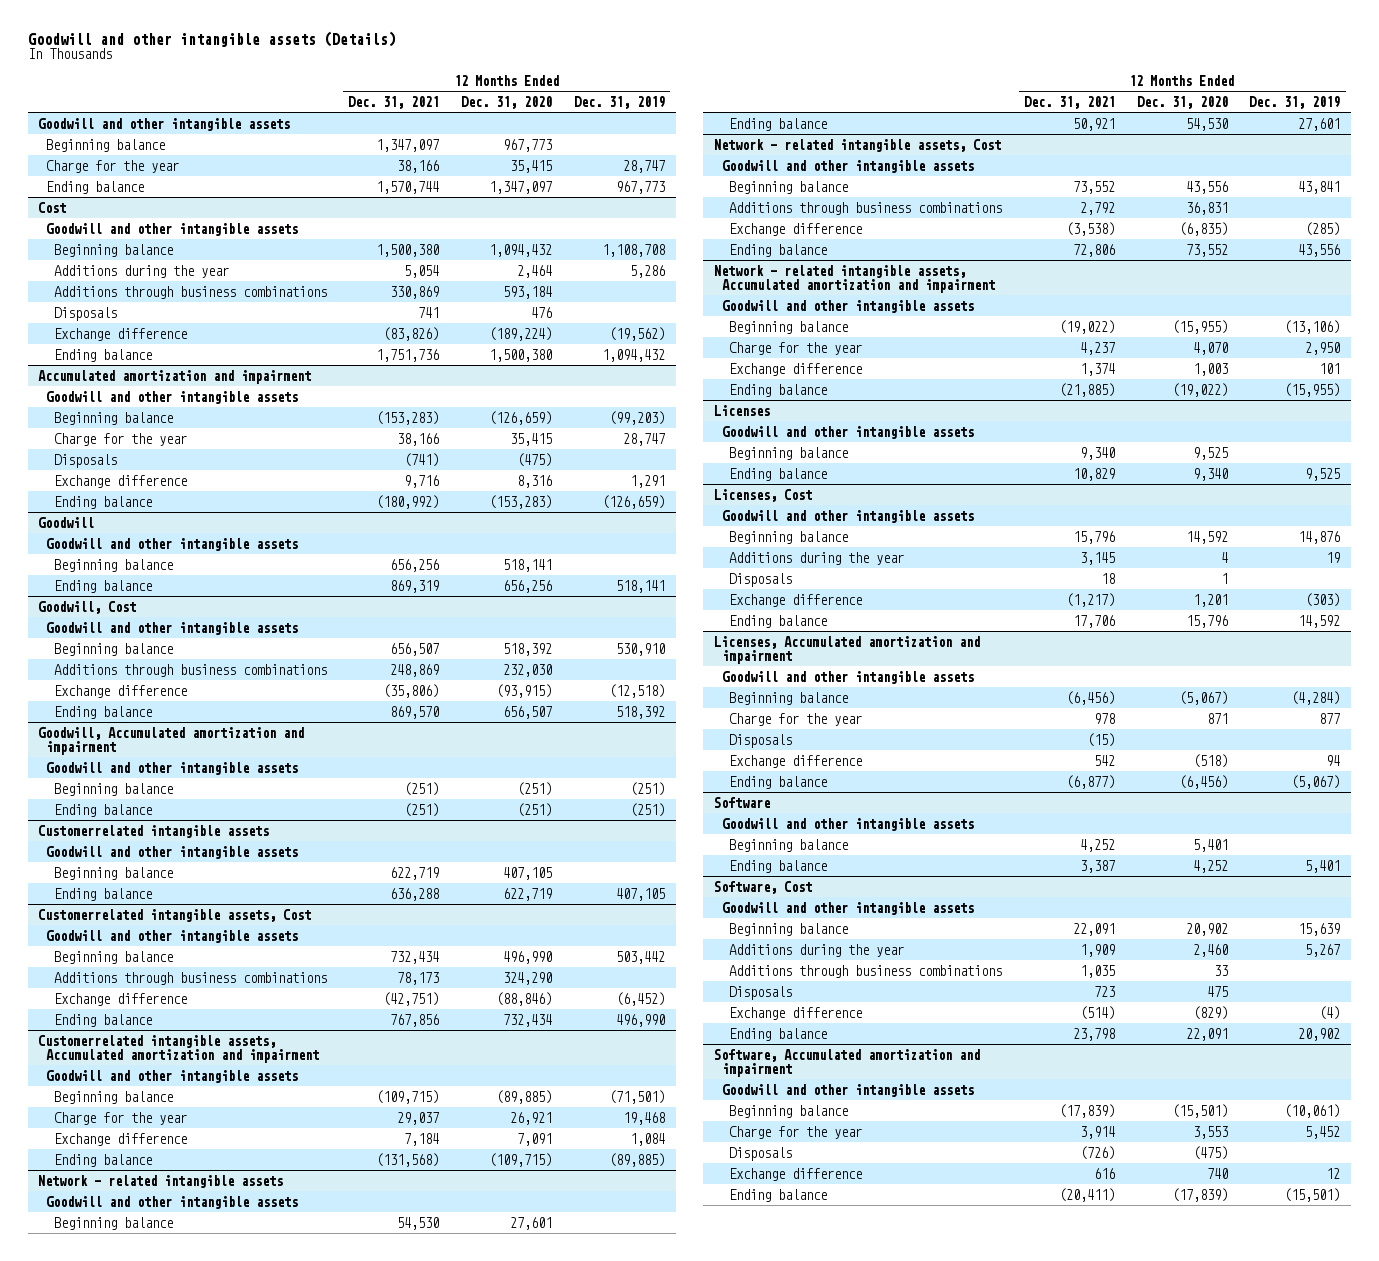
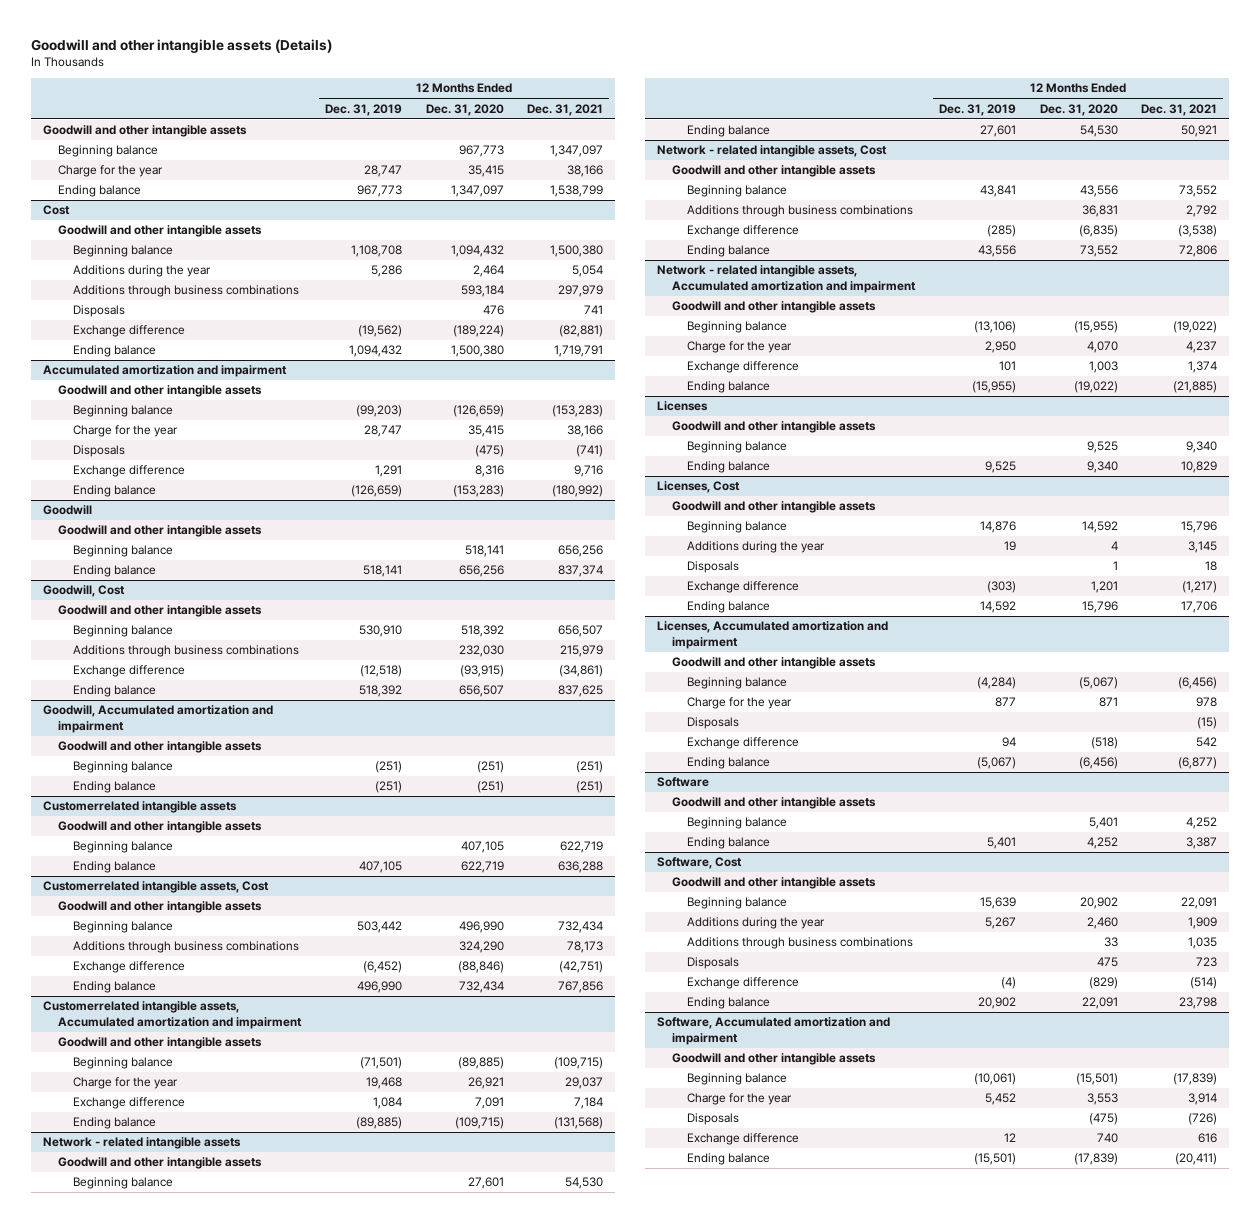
- | 12 Months Ended Dec. 31, 2021 | 12 Months Ended Dec. 31, 2020 | 12 Months Ended Dec. 31, 2019
+ | 12 Months Ended Dec. 31, 2019 | 12 Months Ended Dec. 31, 2020 | 12 Months Ended Dec. 31, 2021
- Ending balance | 1,570,744 | 1,347,097 | 967,773
+ Ending balance | 967,773 | 1,347,097 | 1,538,799
@ Cost
- Additions through business combinations | 330,869 | 593,184 |
+ Additions through business combinations | | 593,184 | 297,979
- Exchange difference | (83,826) | (189,224) | (19,562)
- Ending balance | 1,751,736 | 1,500,380 | 1,094,432
+ Exchange difference | (19,562) | (189,224) | (82,881)
+ Ending balance | 1,094,432 | 1,500,380 | 1,719,791
@ Goodwill
- Ending balance | 869,319 | 656,256 | 518,141
+ Ending balance | 518,141 | 656,256 | 837,374
@ Goodwill, Cost
- Additions through business combinations | 248,869 | 232,030 |
- Exchange difference | (35,806) | (93,915) | (12,518)
- Ending balance | 869,570 | 656,507 | 518,392
+ Additions through business combinations | | 232,030 | 215,979
+ Exchange difference | (12,518) | (93,915) | (34,861)
+ Ending balance | 518,392 | 656,507 | 837,625

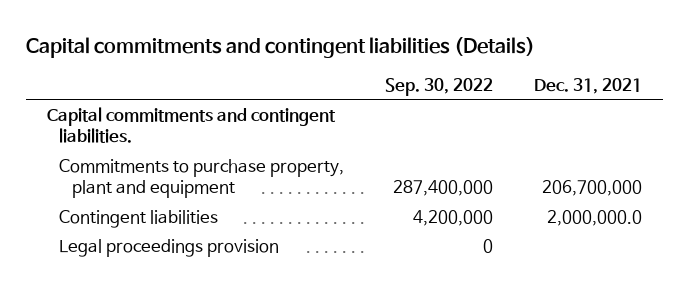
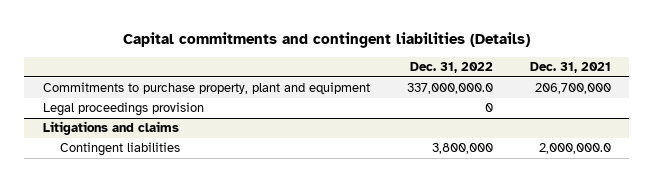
- | Sep. 30, 2022 | Dec. 31, 2021
+ | Dec. 31, 2022 | Dec. 31, 2021
- Capital commitments and contingent liabilities.
- Contingent liabilities | 4,200,000 | 2,000,000.0
+ Litigations and claims
+ Contingent liabilities | 3,800,000 | 2,000,000.0

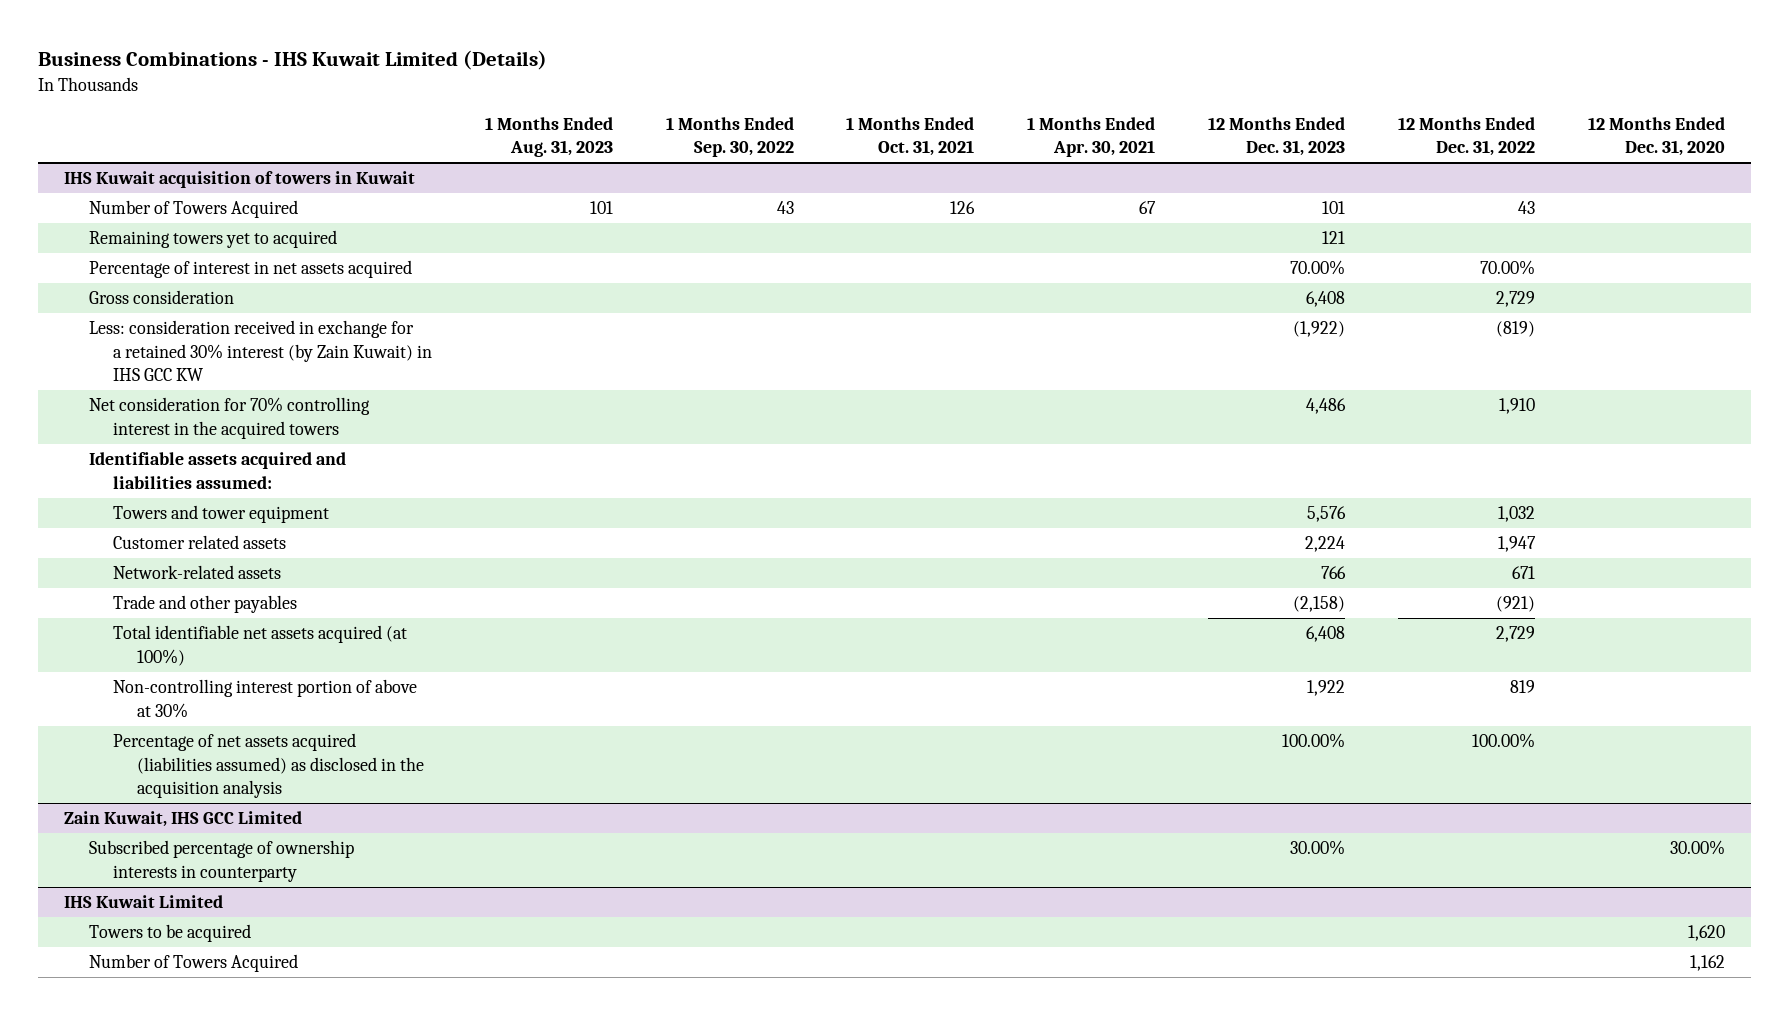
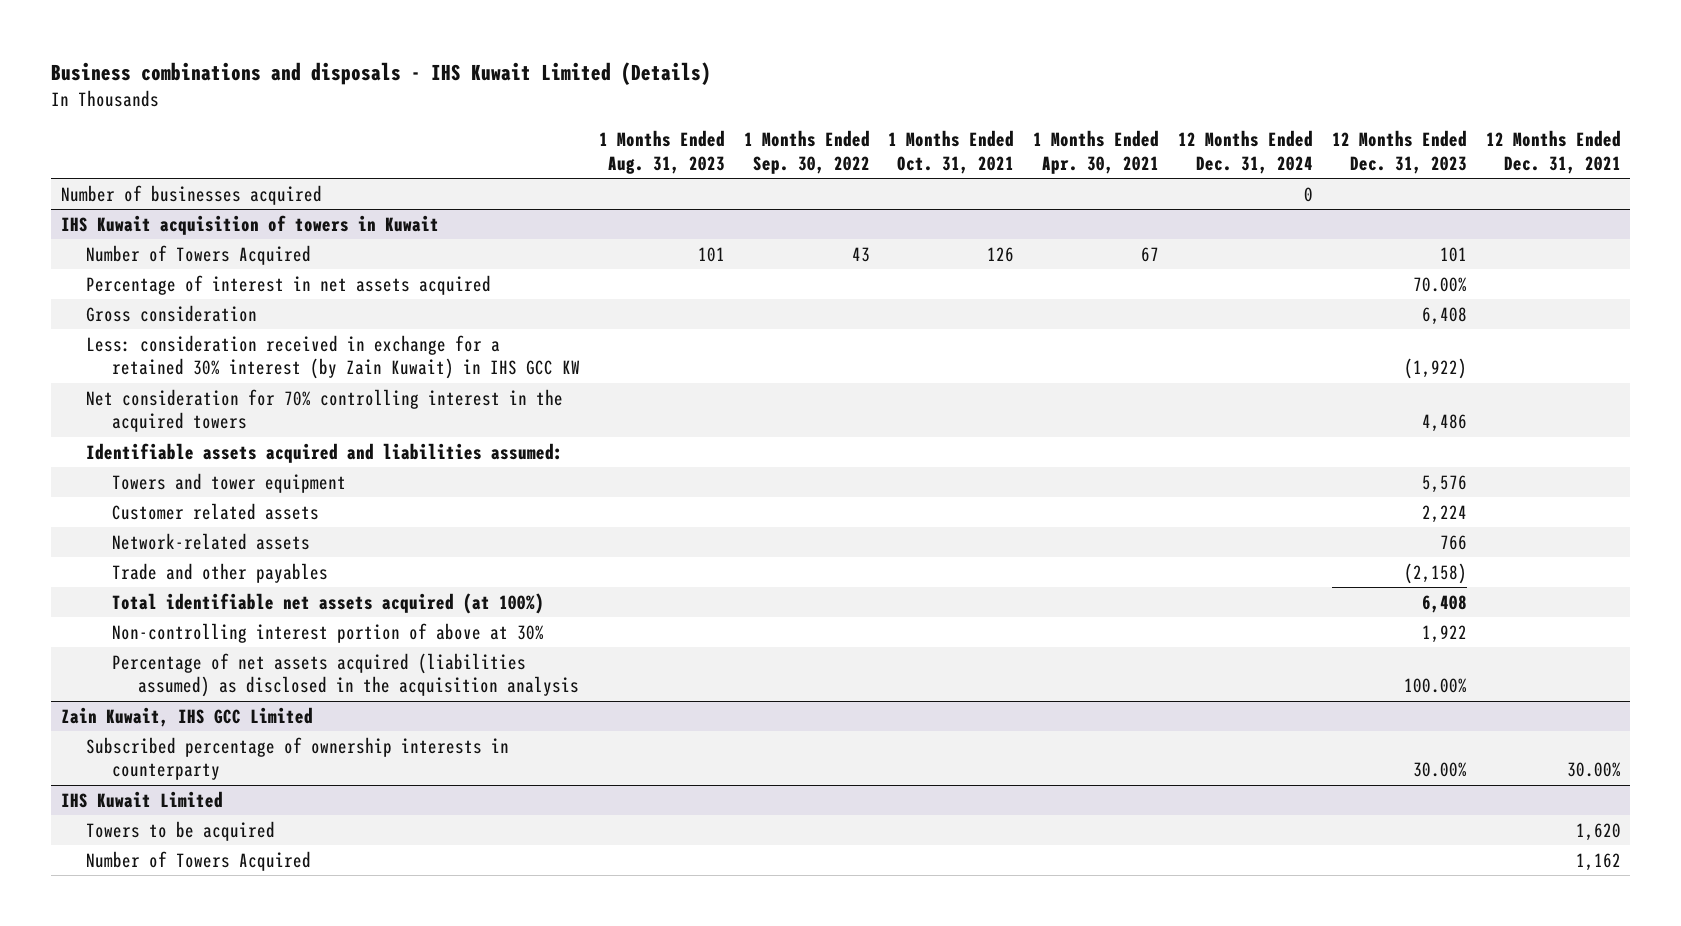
- Business Combinations - IHS Kuwait Limited (Details)
+ Business combinations and disposals - IHS Kuwait Limited (Details)
- | 1 Months Ended Aug. 31, 2023 | 1 Months Ended Sep. 30, 2022 | 1 Months Ended Oct. 31, 2021 | 1 Months Ended Apr. 30, 2021 | 12 Months Ended Dec. 31, 2023 | 12 Months Ended Dec. 31, 2022 | 12 Months Ended Dec. 31, 2020
+ | 1 Months Ended Aug. 31, 2023 | 1 Months Ended Sep. 30, 2022 | 1 Months Ended Oct. 31, 2021 | 1 Months Ended Apr. 30, 2021 | 12 Months Ended Dec. 31, 2024 | 12 Months Ended Dec. 31, 2023 | 12 Months Ended Dec. 31, 2021
+ Number of businesses acquired | | | | | 0 | |
@ IHS Kuwait acquisition of towers in Kuwait
- Remaining towers yet to acquired | | | | | 121 | |

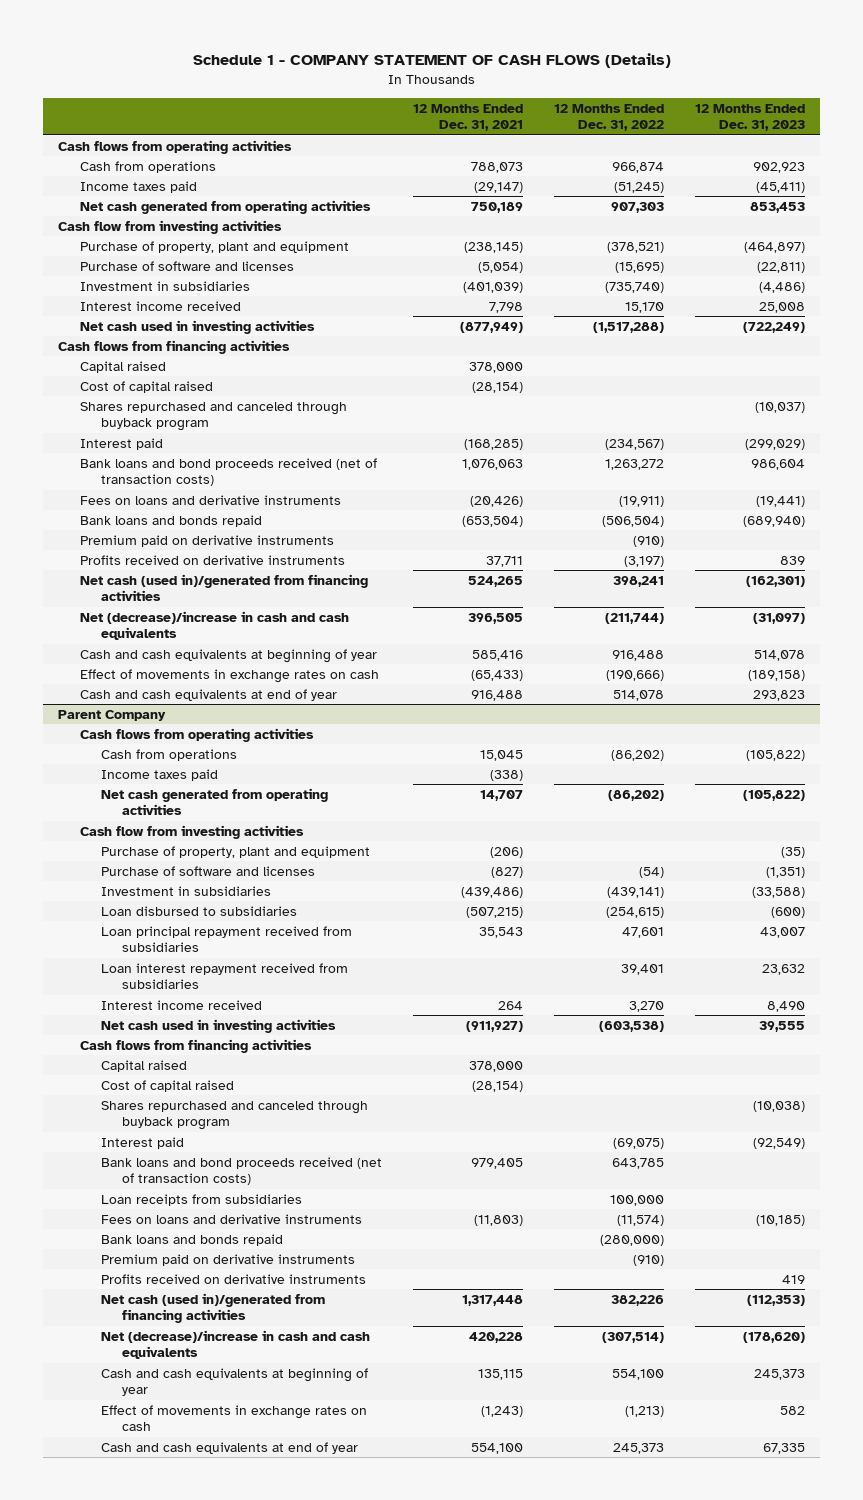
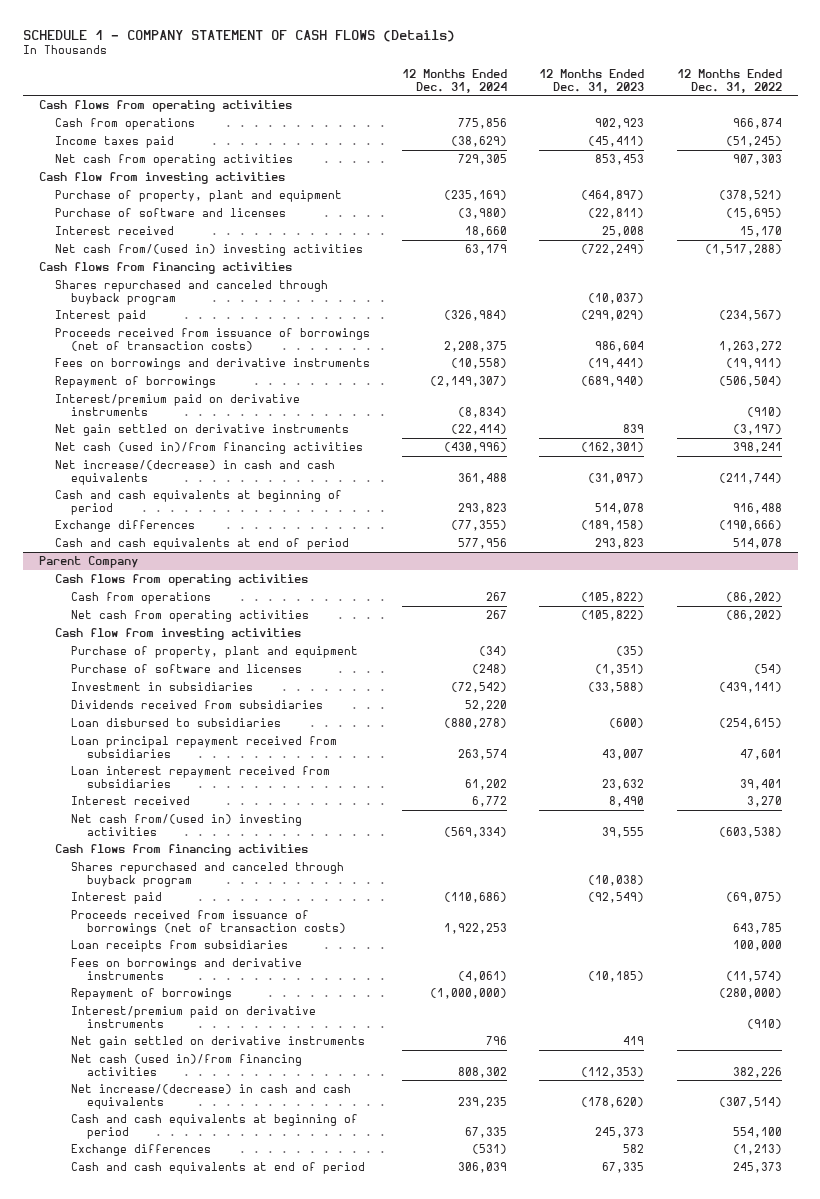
- Schedule 1 - COMPANY STATEMENT OF CASH FLOWS (Details)
+ SCHEDULE 1 - COMPANY STATEMENT OF CASH FLOWS (Details)
- | 12 Months Ended Dec. 31, 2021 | 12 Months Ended Dec. 31, 2022 | 12 Months Ended Dec. 31, 2023
+ | 12 Months Ended Dec. 31, 2024 | 12 Months Ended Dec. 31, 2023 | 12 Months Ended Dec. 31, 2022
- Net cash generated from operating activities | 750,189 | 907,303 | 853,453
+ Net cash from operating activities | 729,305 | 853,453 | 907,303
- Investment in subsidiaries | (401,039) | (735,740) | (4,486)
- Interest income received | 7,798 | 15,170 | 25,008
- Net cash used in investing activities | (877,949) | (1,517,288) | (722,249)
+ Interest received | 18,660 | 25,008 | 15,170
+ Net cash from/(used in) investing activities | 63,179 | (722,249) | (1,517,288)
- Capital raised | 378,000 | |
- Cost of capital raised | (28,154) | |
- Bank loans and bond proceeds received (net of transaction costs) | 1,076,063 | 1,263,272 | 986,604
- Fees on loans and derivative instruments | (20,426) | (19,911) | (19,441)
- Bank loans and bonds repaid | (653,504) | (506,504) | (689,940)
- Premium paid on derivative instruments | | (910) |
- Profits received on derivative instruments | 37,711 | (3,197) | 839
- Net cash (used in)/generated from financing activities | 524,265 | 398,241 | (162,301)
- Net (decrease)/increase in cash and cash equivalents | 396,505 | (211,744) | (31,097)
- Cash and cash equivalents at beginning of year | 585,416 | 916,488 | 514,078
- Effect of movements in exchange rates on cash | (65,433) | (190,666) | (189,158)
- Cash and cash equivalents at end of year | 916,488 | 514,078 | 293,823
+ Proceeds received from issuance of borrowings (net of transaction costs) | 2,208,375 | 986,604 | 1,263,272
+ Fees on borrowings and derivative instruments | (10,558) | (19,441) | (19,911)
+ Repayment of borrowings | (2,149,307) | (689,940) | (506,504)
+ Interest/premium paid on derivative instruments | (8,834) | | (910)
+ Net gain settled on derivative instruments | (22,414) | 839 | (3,197)
+ Net cash (used in)/from financing activities | (430,996) | (162,301) | 398,241
+ Net increase/(decrease) in cash and cash equivalents | 361,488 | (31,097) | (211,744)
+ Cash and cash equivalents at beginning of period | 293,823 | 514,078 | 916,488
+ Exchange differences | (77,355) | (189,158) | (190,666)
+ Cash and cash equivalents at end of period | 577,956 | 293,823 | 514,078
@ Parent Company
- Income taxes paid | (338) | |
- Net cash generated from operating activities | 14,707 | (86,202) | (105,822)
+ Net cash from operating activities | 267 | (105,822) | (86,202)
+ Dividends received from subsidiaries | 52,220 | |
- Interest income received | 264 | 3,270 | 8,490
- Net cash used in investing activities | (911,927) | (603,538) | 39,555
+ Interest received | 6,772 | 8,490 | 3,270
+ Net cash from/(used in) investing activities | (569,334) | 39,555 | (603,538)
- Capital raised | 378,000 | |
- Cost of capital raised | (28,154) | |
- Bank loans and bond proceeds received (net of transaction costs) | 979,405 | 643,785 |
+ Proceeds received from issuance of borrowings (net of transaction costs) | 1,922,253 | | 643,785
- Fees on loans and derivative instruments | (11,803) | (11,574) | (10,185)
- Bank loans and bonds repaid | | (280,000) |
- Premium paid on derivative instruments | | (910) |
- Profits received on derivative instruments | | | 419
- Net cash (used in)/generated from financing activities | 1,317,448 | 382,226 | (112,353)
- Net (decrease)/increase in cash and cash equivalents | 420,228 | (307,514) | (178,620)
- Cash and cash equivalents at beginning of year | 135,115 | 554,100 | 245,373
- Effect of movements in exchange rates on cash | (1,243) | (1,213) | 582
- Cash and cash equivalents at end of year | 554,100 | 245,373 | 67,335
+ Fees on borrowings and derivative instruments | (4,061) | (10,185) | (11,574)
+ Repayment of borrowings | (1,000,000) | | (280,000)
+ Interest/premium paid on derivative instruments | | | (910)
+ Net gain settled on derivative instruments | 796 | 419 |
+ Net cash (used in)/from financing activities | 808,302 | (112,353) | 382,226
+ Net increase/(decrease) in cash and cash equivalents | 239,235 | (178,620) | (307,514)
+ Cash and cash equivalents at beginning of period | 67,335 | 245,373 | 554,100
+ Exchange differences | (531) | 582 | (1,213)
+ Cash and cash equivalents at end of period | 306,039 | 67,335 | 245,373

